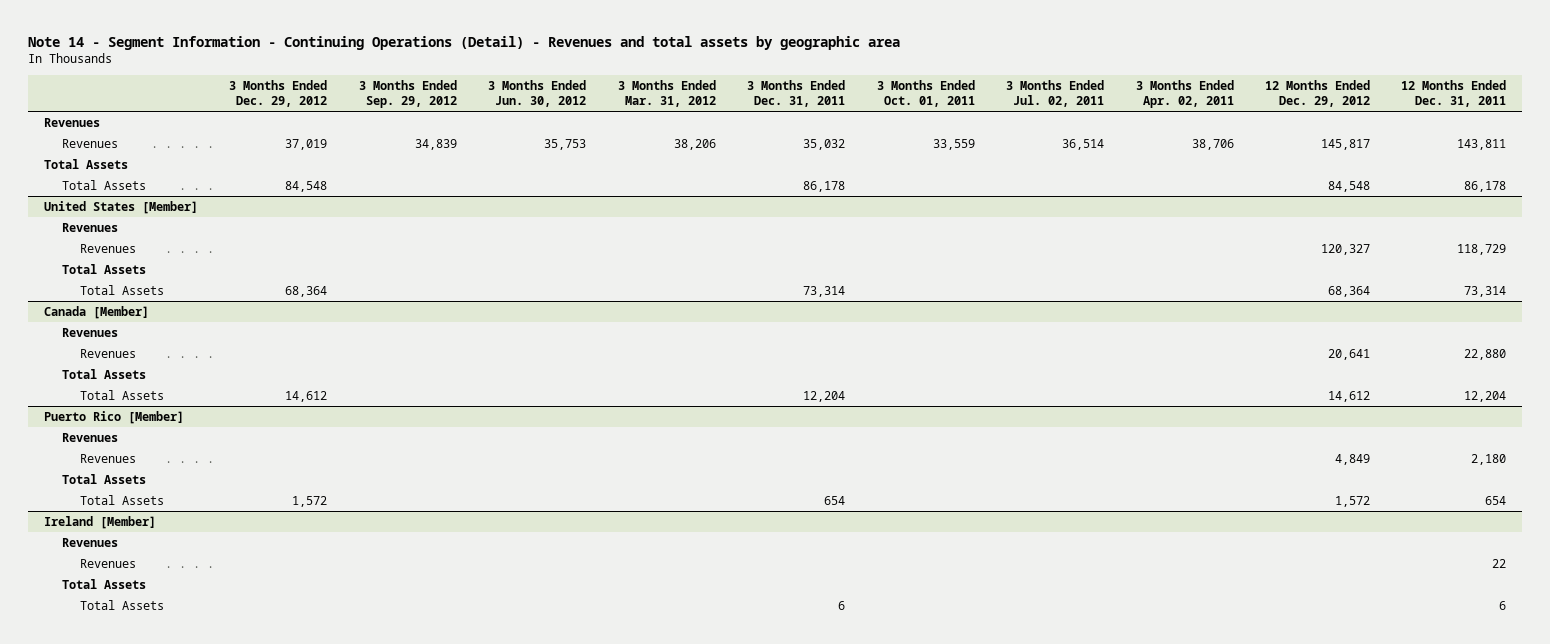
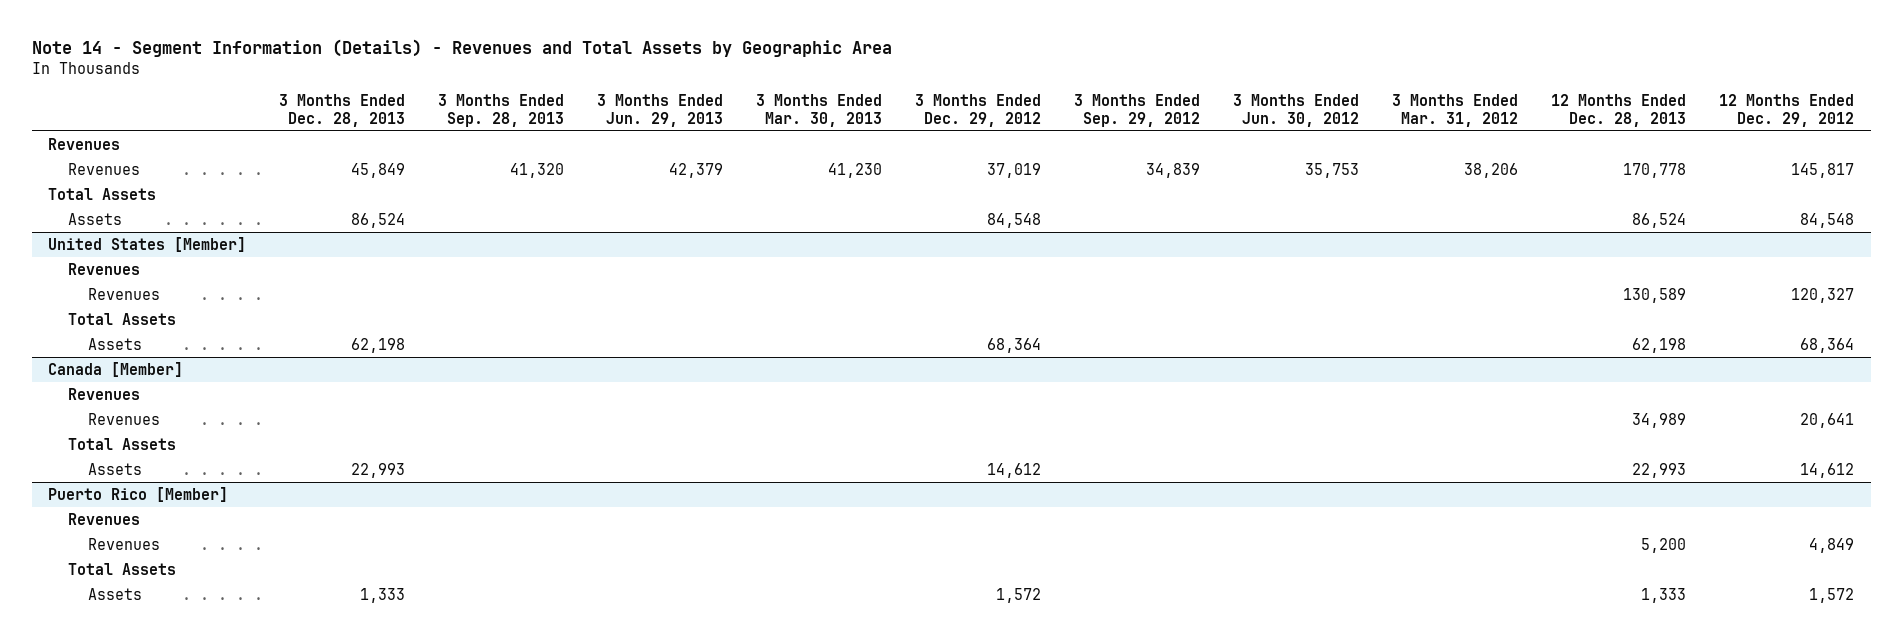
- Note 14 - Segment Information - Continuing Operations (Detail) - Revenues and total assets by geographic area
+ Note 14 - Segment Information (Details) - Revenues and Total Assets by Geographic Area
- | 3 Months Ended Dec. 29, 2012 | 3 Months Ended Sep. 29, 2012 | 3 Months Ended Jun. 30, 2012 | 3 Months Ended Mar. 31, 2012 | 3 Months Ended Dec. 31, 2011 | 3 Months Ended Oct. 01, 2011 | 3 Months Ended Jul. 02, 2011 | 3 Months Ended Apr. 02, 2011 | 12 Months Ended Dec. 29, 2012 | 12 Months Ended Dec. 31, 2011
+ | 3 Months Ended Dec. 28, 2013 | 3 Months Ended Sep. 28, 2013 | 3 Months Ended Jun. 29, 2013 | 3 Months Ended Mar. 30, 2013 | 3 Months Ended Dec. 29, 2012 | 3 Months Ended Sep. 29, 2012 | 3 Months Ended Jun. 30, 2012 | 3 Months Ended Mar. 31, 2012 | 12 Months Ended Dec. 28, 2013 | 12 Months Ended Dec. 29, 2012
- Total Assets | 84,548 | | | | 86,178 | | | | 84,548 | 86,178
+ Assets | 86,524 | | | | 84,548 | | | | 86,524 | 84,548
@ United States [Member]
- Total Assets | 68,364 | | | | 73,314 | | | | 68,364 | 73,314
+ Assets | 62,198 | | | | 68,364 | | | | 62,198 | 68,364
@ Canada [Member]
- Total Assets | 14,612 | | | | 12,204 | | | | 14,612 | 12,204
+ Assets | 22,993 | | | | 14,612 | | | | 22,993 | 14,612
@ Puerto Rico [Member]
- Total Assets | 1,572 | | | | 654 | | | | 1,572 | 654
- Ireland [Member]
- Revenues
- Revenues | | | | | | | | | | 22
- Total Assets
- Total Assets | | | | | 6 | | | | | 6
@ Puerto Rico [Member]
+ Assets | 1,333 | | | | 1,572 | | | | 1,333 | 1,572

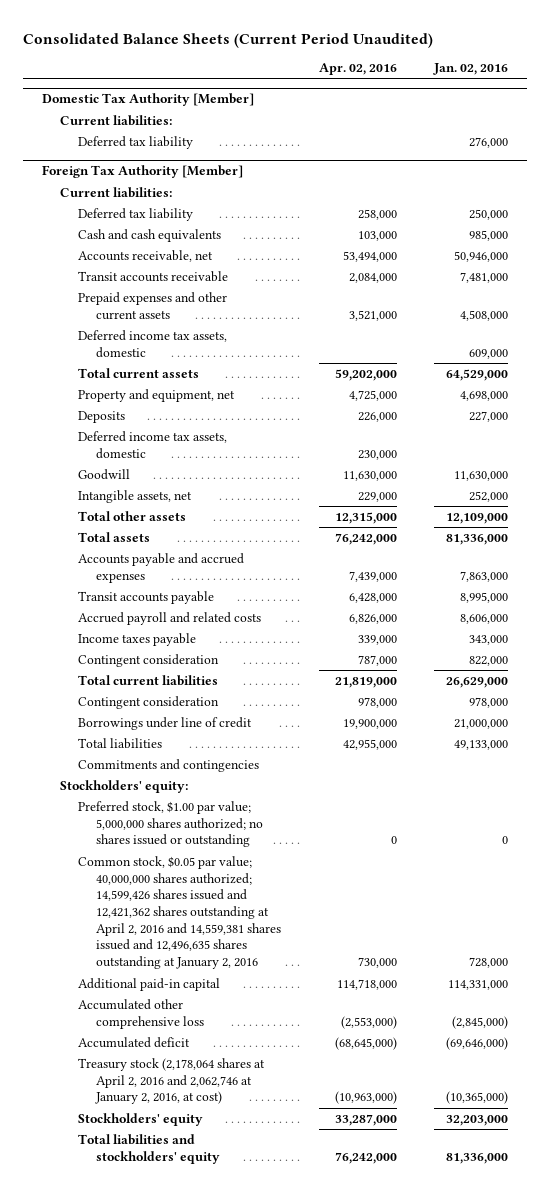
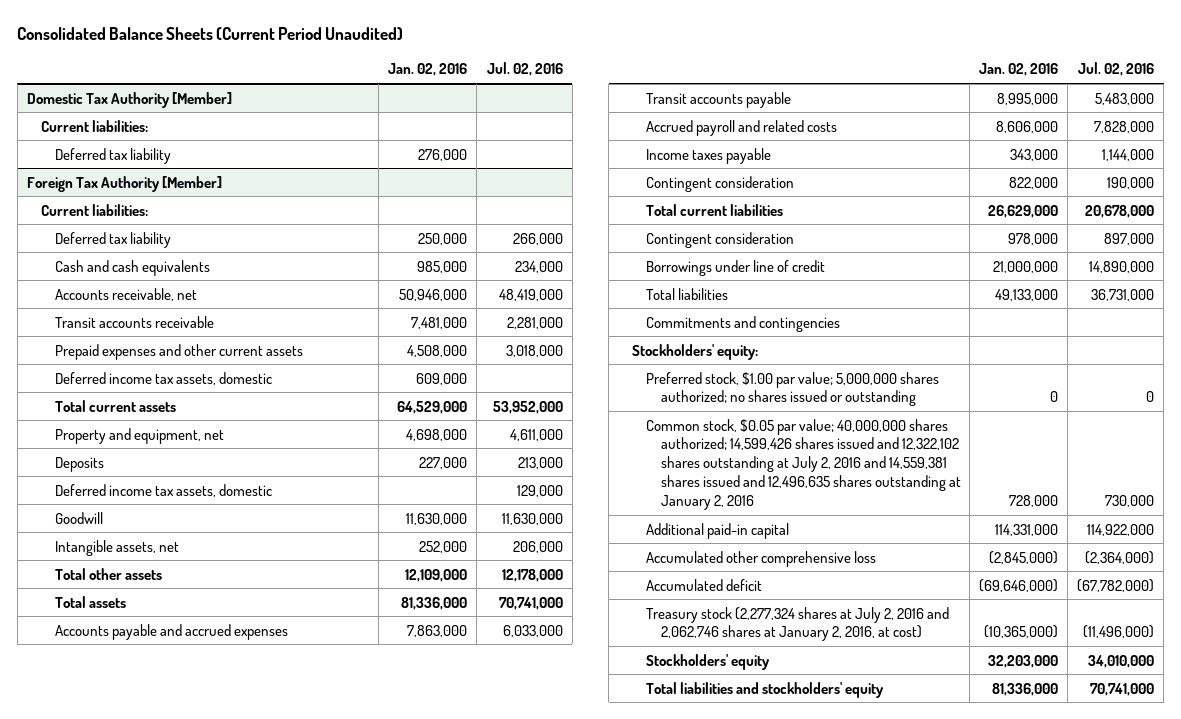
- | Apr. 02, 2016 | Jan. 02, 2016
+ | Jan. 02, 2016 | Jul. 02, 2016
@ Foreign Tax Authority [Member]
- Common stock, $0.05 par value; 40,000,000 shares authorized; 14,599,426 shares issued and 12,421,362 shares outstanding at April 2, 2016 and 14,559,381 shares issued and 12,496,635 shares outstanding at January 2, 2016 | 730,000 | 728,000
+ Common stock, $0.05 par value; 40,000,000 shares authorized; 14,599,426 shares issued and 12,322,102 shares outstanding at July 2, 2016 and 14,559,381 shares issued and 12,496,635 shares outstanding at January 2, 2016 | 728,000 | 730,000
- Treasury stock (2,178,064 shares at April 2, 2016 and 2,062,746 at January 2, 2016, at cost) | (10,963,000) | (10,365,000)
+ Treasury stock (2,277,324 shares at July 2, 2016 and 2,062,746 shares at January 2, 2016, at cost) | (10,365,000) | (11,496,000)

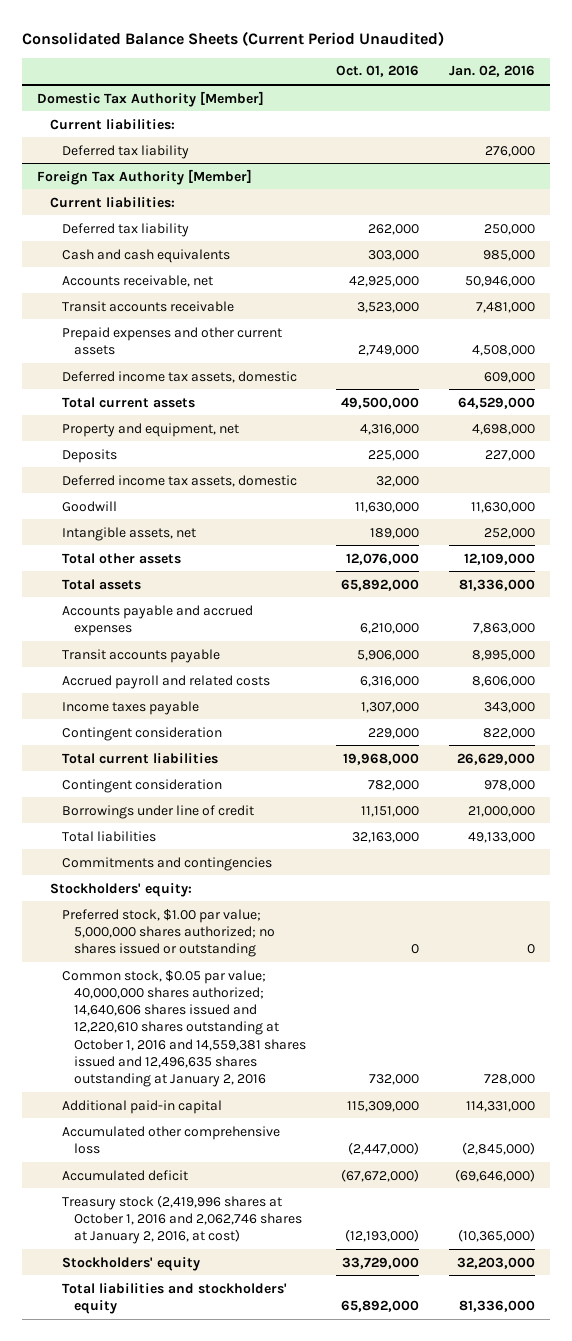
- | Jan. 02, 2016 | Jul. 02, 2016
+ | Oct. 01, 2016 | Jan. 02, 2016
@ Foreign Tax Authority [Member]
- Common stock, $0.05 par value; 40,000,000 shares authorized; 14,599,426 shares issued and 12,322,102 shares outstanding at July 2, 2016 and 14,559,381 shares issued and 12,496,635 shares outstanding at January 2, 2016 | 728,000 | 730,000
+ Common stock, $0.05 par value; 40,000,000 shares authorized; 14,640,606 shares issued and 12,220,610 shares outstanding at October 1, 2016 and 14,559,381 shares issued and 12,496,635 shares outstanding at January 2, 2016 | 732,000 | 728,000
- Treasury stock (2,277,324 shares at July 2, 2016 and 2,062,746 shares at January 2, 2016, at cost) | (10,365,000) | (11,496,000)
+ Treasury stock (2,419,996 shares at October 1, 2016 and 2,062,746 shares at January 2, 2016, at cost) | (12,193,000) | (10,365,000)

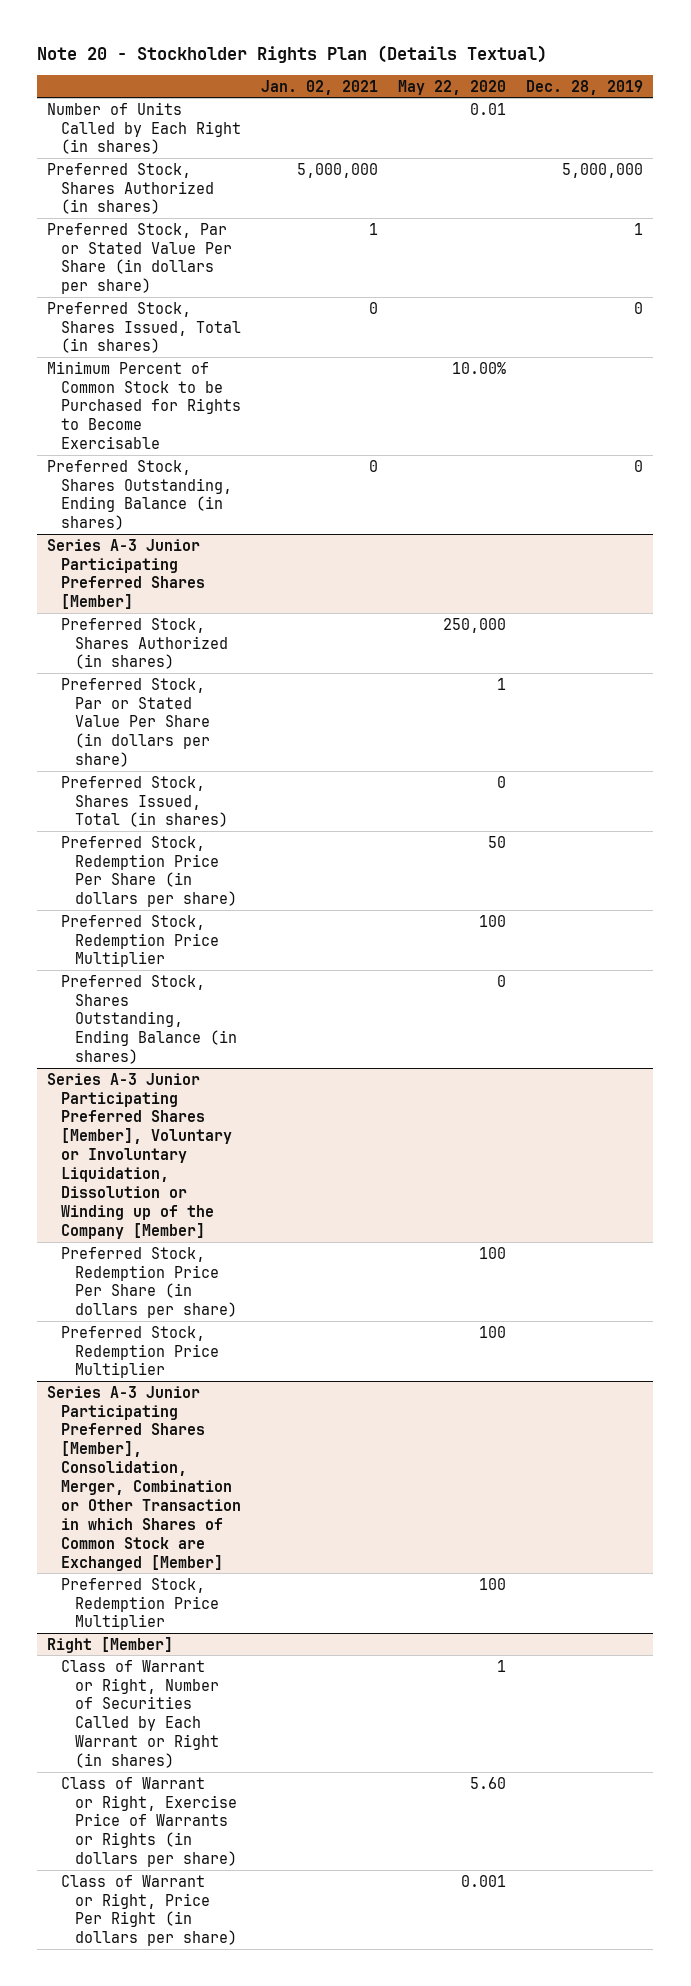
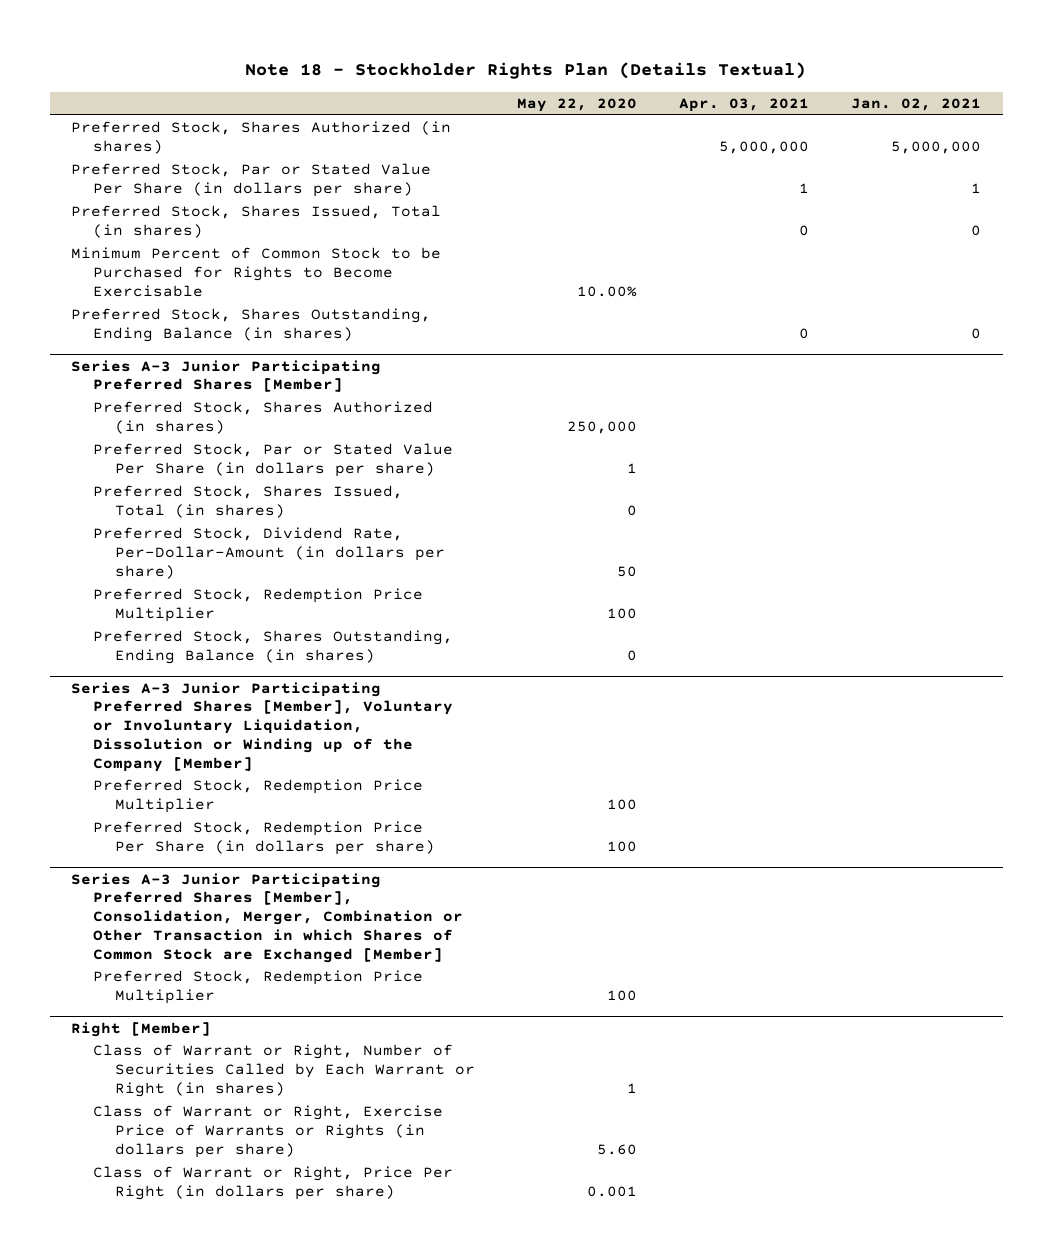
- Note 20 - Stockholder Rights Plan (Details Textual)
+ Note 18 - Stockholder Rights Plan (Details Textual)
- | Jan. 02, 2021 | May 22, 2020 | Dec. 28, 2019
+ | May 22, 2020 | Apr. 03, 2021 | Jan. 02, 2021
- Number of Units Called by Each Right (in shares) | | 0.01 |
@ Series A-3 Junior Participating Preferred Shares [Member]
- Preferred Stock, Redemption Price Per Share (in dollars per share) | | 50 |
+ Preferred Stock, Dividend Rate, Per-Dollar-Amount (in dollars per share) | 50 | |
@ Series A-3 Junior Participating Preferred Shares [Member], Voluntary or Involuntary Liquidation, Dissolution or Winding up of the Company [Member]
moved down: Preferred Stock, Redemption Price Per Share (in dollars per share) | 100 | |

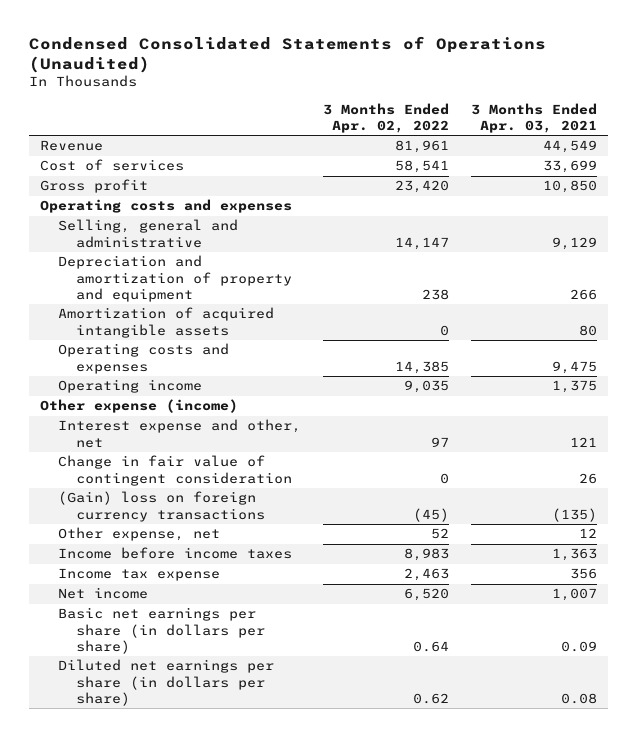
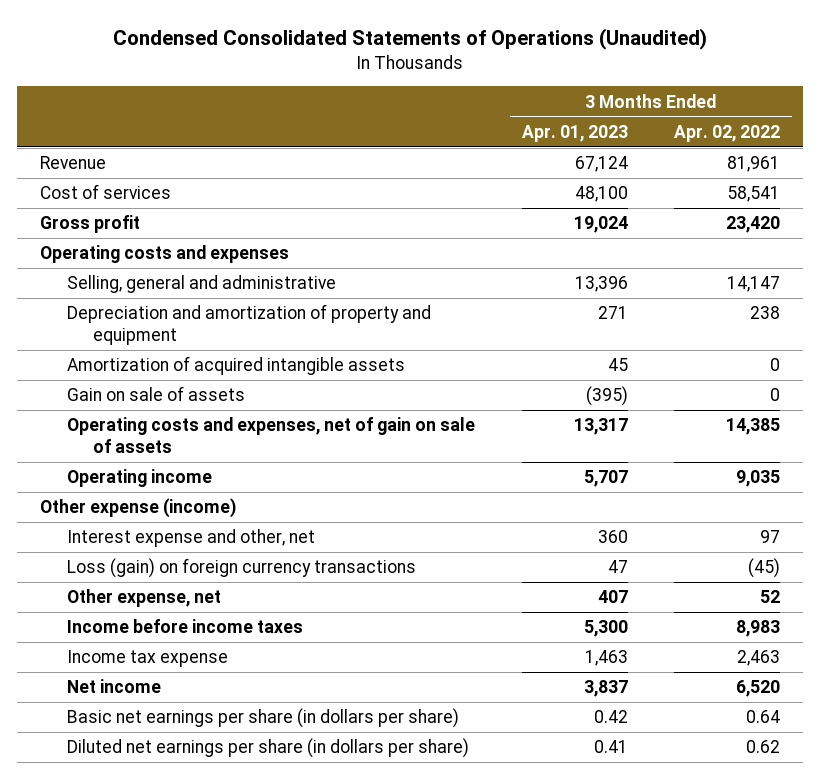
- | 3 Months Ended Apr. 02, 2022 | 3 Months Ended Apr. 03, 2021
+ | 3 Months Ended Apr. 01, 2023 | 3 Months Ended Apr. 02, 2022
- Operating costs and expenses | 14,385 | 9,475
+ Gain on sale of assets | (395) | 0
+ Operating costs and expenses, net of gain on sale of assets | 13,317 | 14,385
- Change in fair value of contingent consideration | 0 | 26
- (Gain) loss on foreign currency transactions | (45) | (135)
+ Loss (gain) on foreign currency transactions | 47 | (45)

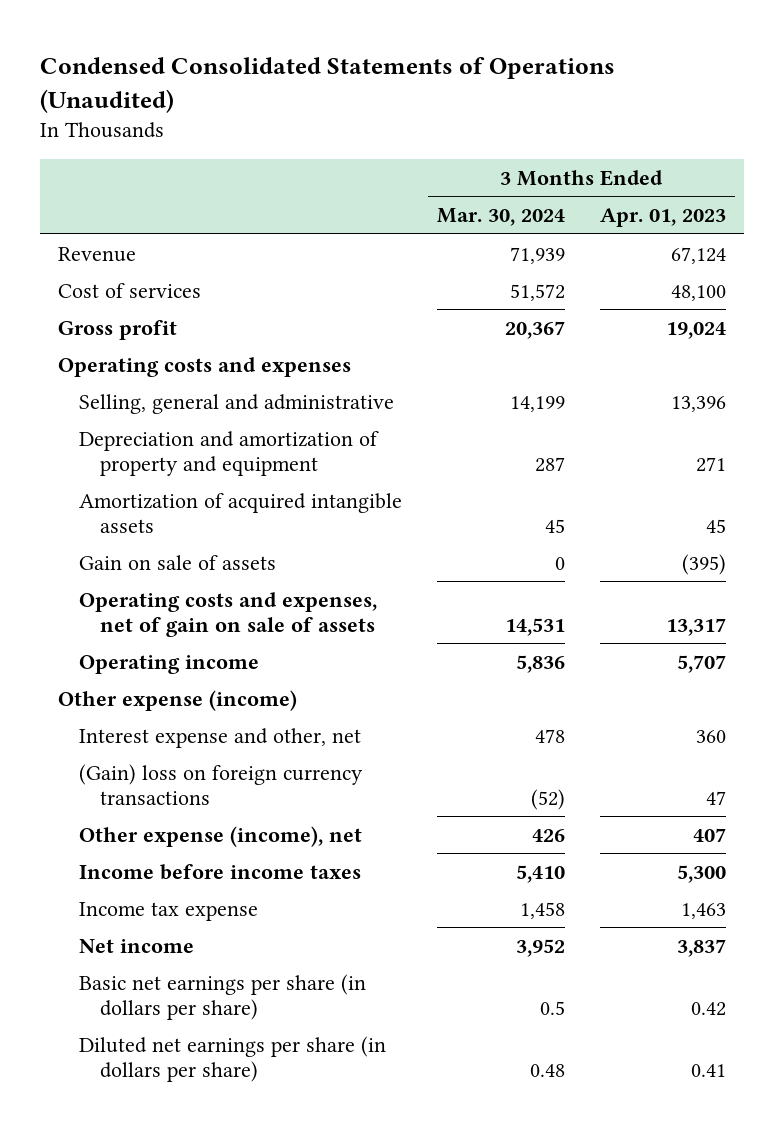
- | 3 Months Ended Apr. 01, 2023 | 3 Months Ended Apr. 02, 2022
+ | 3 Months Ended Mar. 30, 2024 | 3 Months Ended Apr. 01, 2023
- Loss (gain) on foreign currency transactions | 47 | (45)
- Other expense, net | 407 | 52
+ (Gain) loss on foreign currency transactions | (52) | 47
+ Other expense (income), net | 426 | 407

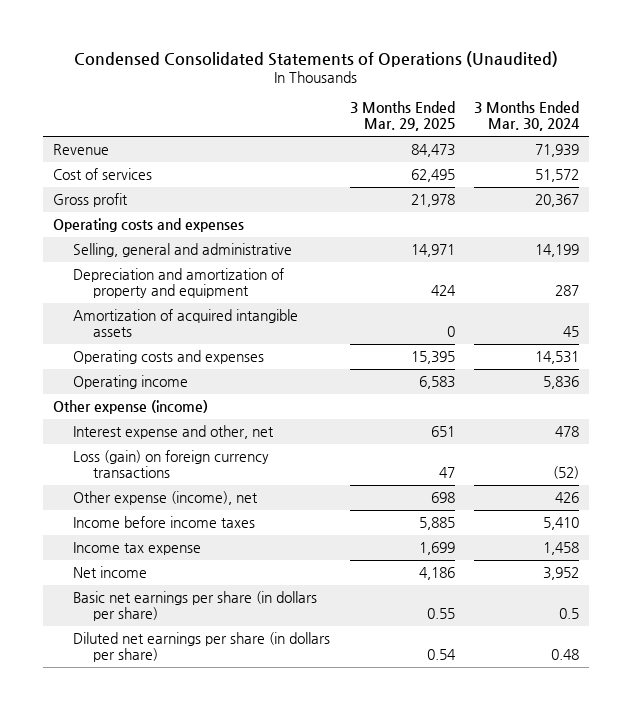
- | 3 Months Ended Mar. 30, 2024 | 3 Months Ended Apr. 01, 2023
+ | 3 Months Ended Mar. 29, 2025 | 3 Months Ended Mar. 30, 2024
- Gain on sale of assets | 0 | (395)
- Operating costs and expenses, net of gain on sale of assets | 14,531 | 13,317
+ Operating costs and expenses | 15,395 | 14,531
- (Gain) loss on foreign currency transactions | (52) | 47
+ Loss (gain) on foreign currency transactions | 47 | (52)

